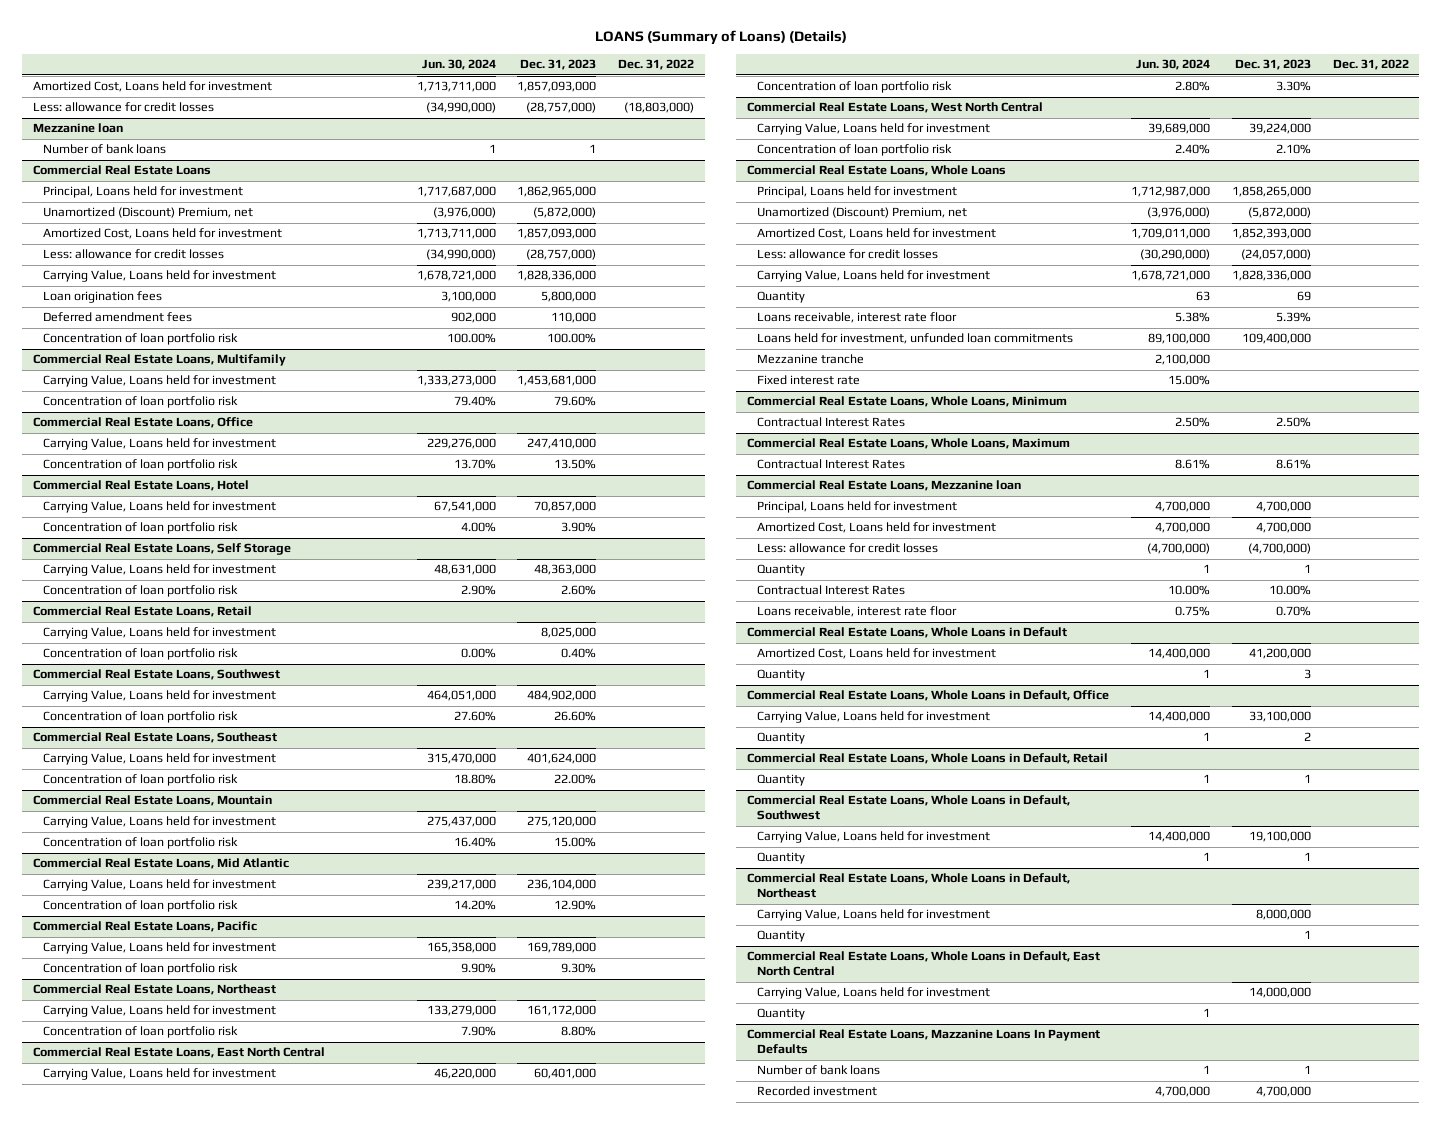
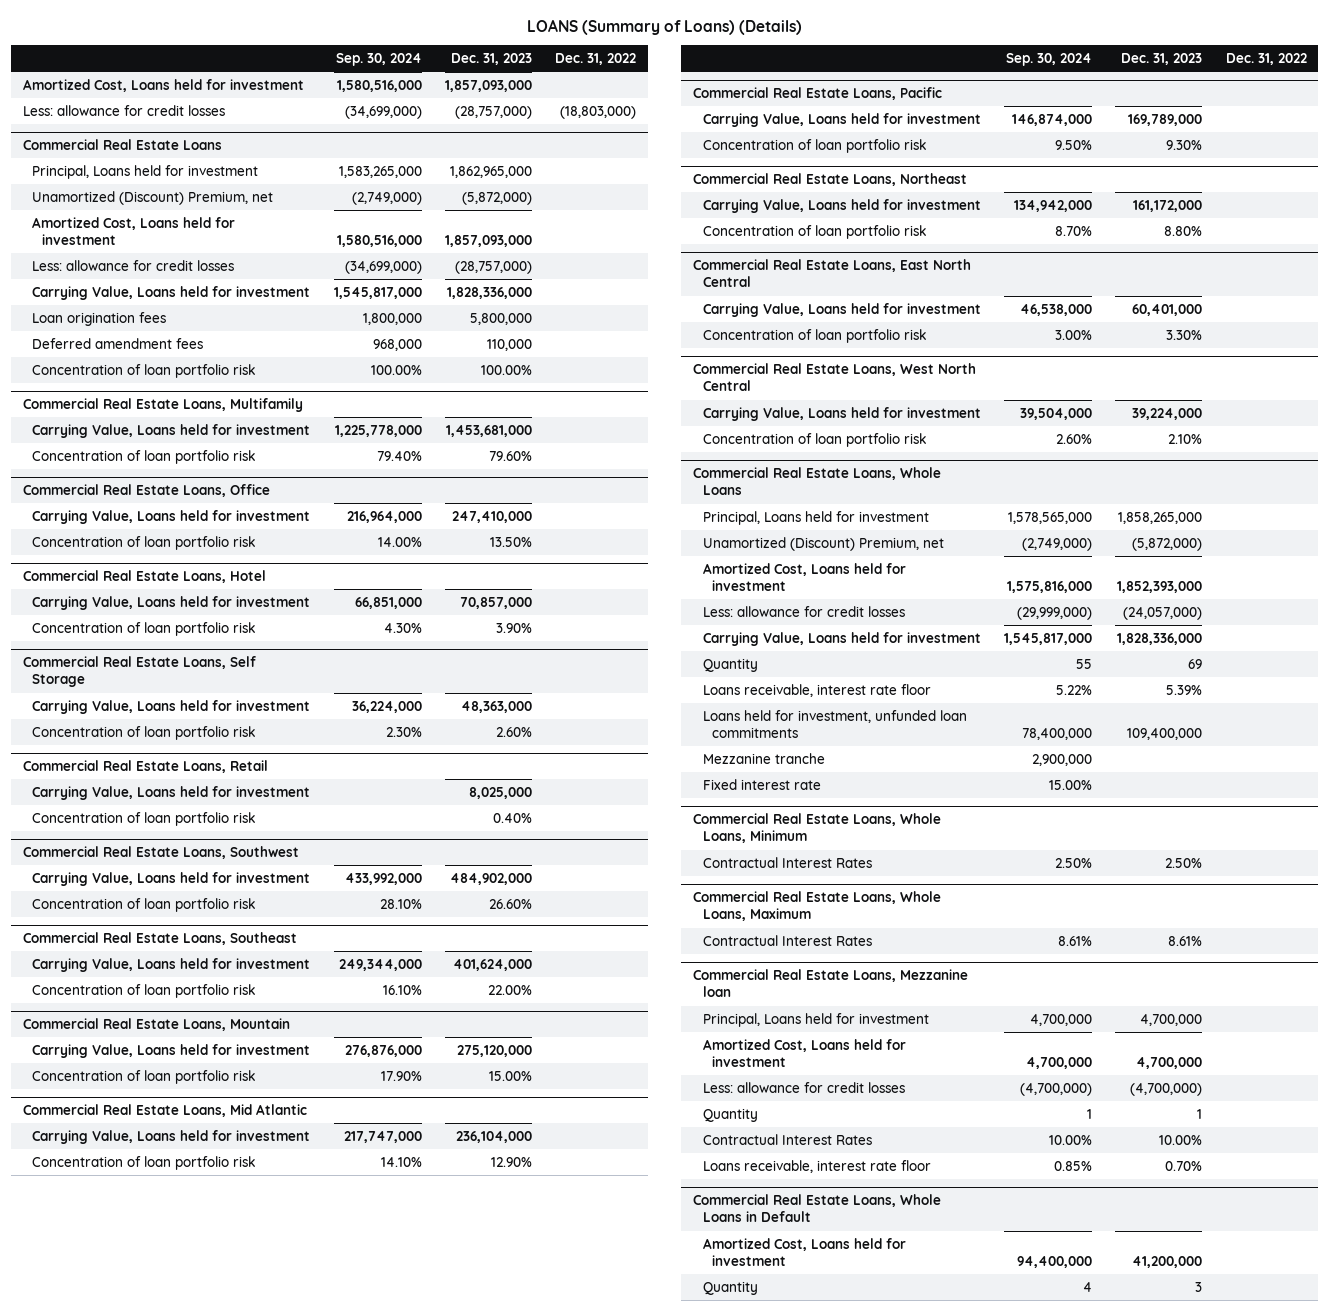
- | Jun. 30, 2024 | Dec. 31, 2023 | Dec. 31, 2022
+ | Sep. 30, 2024 | Dec. 31, 2023 | Dec. 31, 2022
- Mezzanine loan
- Number of bank loans | 1 | 1 |
- Commercial Real Estate Loans, Whole Loans in Default, Office
- Carrying Value, Loans held for investment | 14,400,000 | 33,100,000 |
- Quantity | 1 | 2 |
- Commercial Real Estate Loans, Whole Loans in Default, Retail
- Quantity | 1 | 1 |
- Commercial Real Estate Loans, Whole Loans in Default, Southwest
- Carrying Value, Loans held for investment | 14,400,000 | 19,100,000 |
- Quantity | 1 | 1 |
- Commercial Real Estate Loans, Whole Loans in Default, Northeast
- Carrying Value, Loans held for investment | | 8,000,000 |
- Quantity | | 1 |
- Commercial Real Estate Loans, Whole Loans in Default, East North Central
- Carrying Value, Loans held for investment | | 14,000,000 |
- Quantity | 1 | |
- Commercial Real Estate Loans, Mazzanine Loans In Payment Defaults
- Number of bank loans | 1 | 1 |
- Recorded investment | 4,700,000 | 4,700,000 |

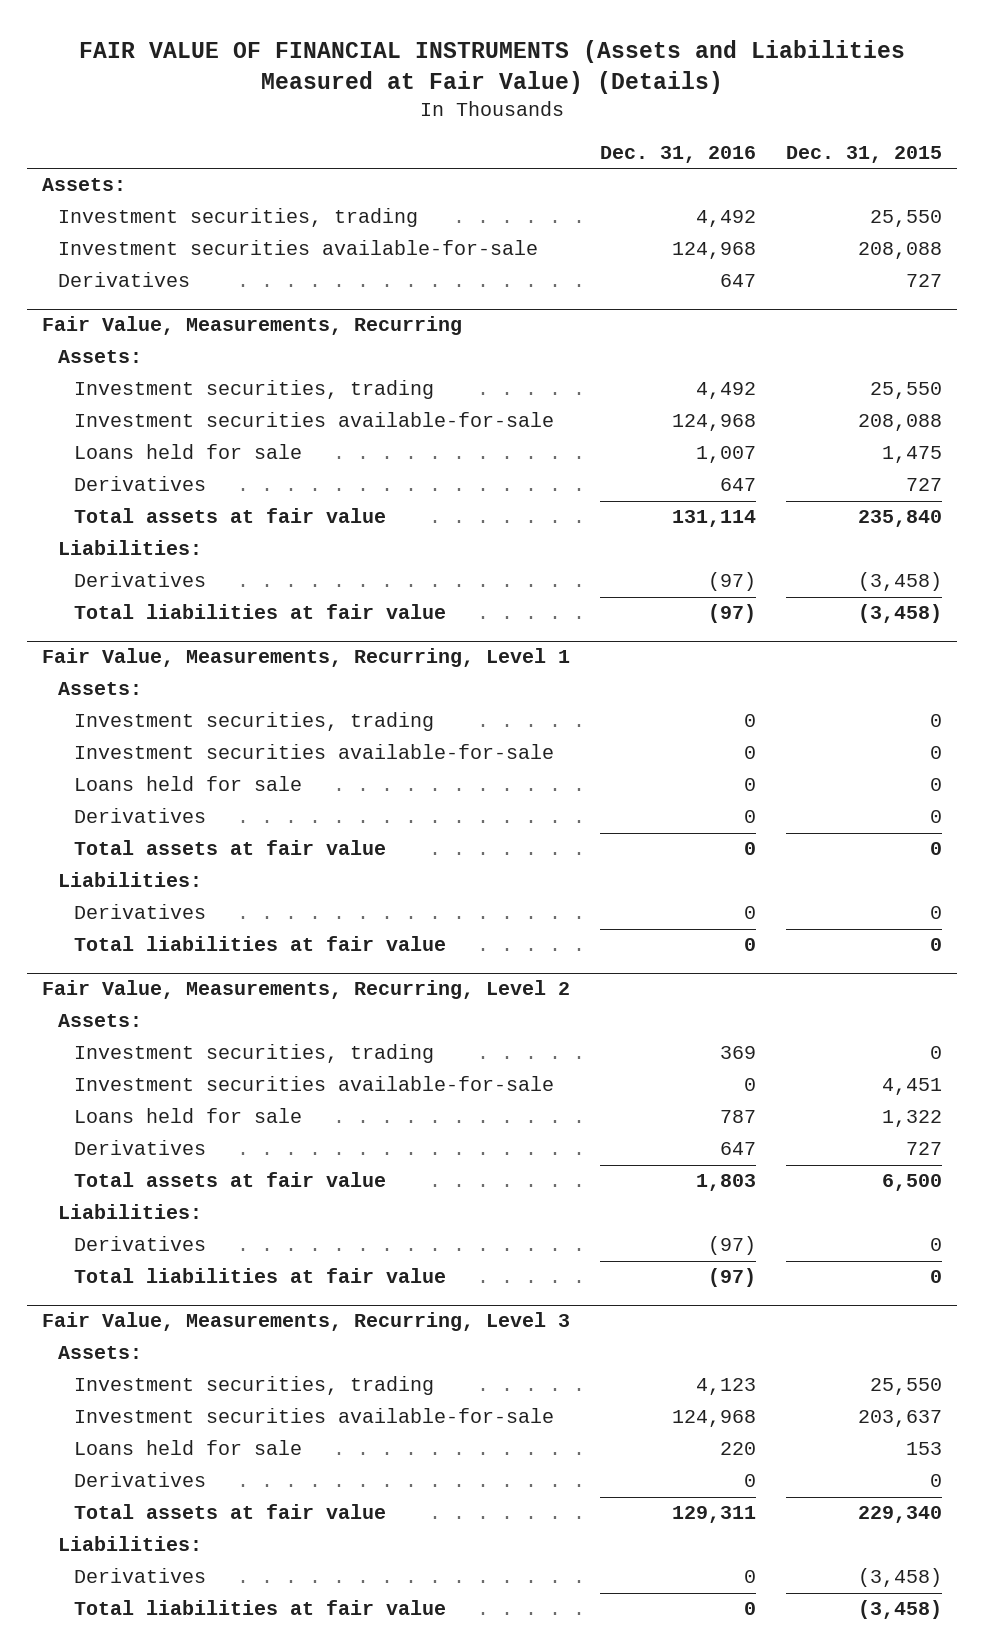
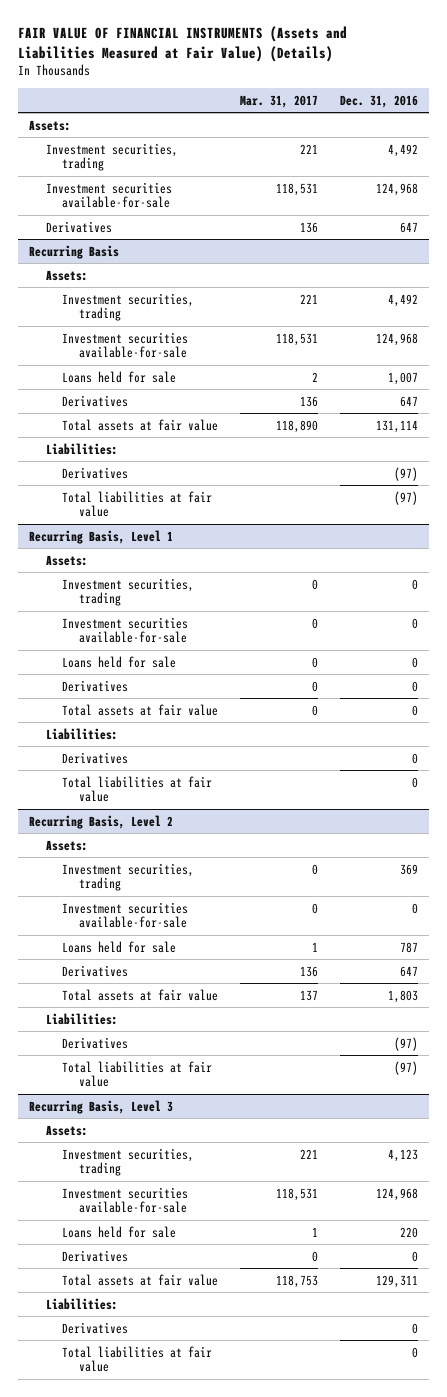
- | Dec. 31, 2016 | Dec. 31, 2015
+ | Mar. 31, 2017 | Dec. 31, 2016
- Fair Value, Measurements, Recurring
+ Recurring Basis
- Fair Value, Measurements, Recurring, Level 1
+ Recurring Basis, Level 1
- Fair Value, Measurements, Recurring, Level 2
+ Recurring Basis, Level 2
- Fair Value, Measurements, Recurring, Level 3
+ Recurring Basis, Level 3

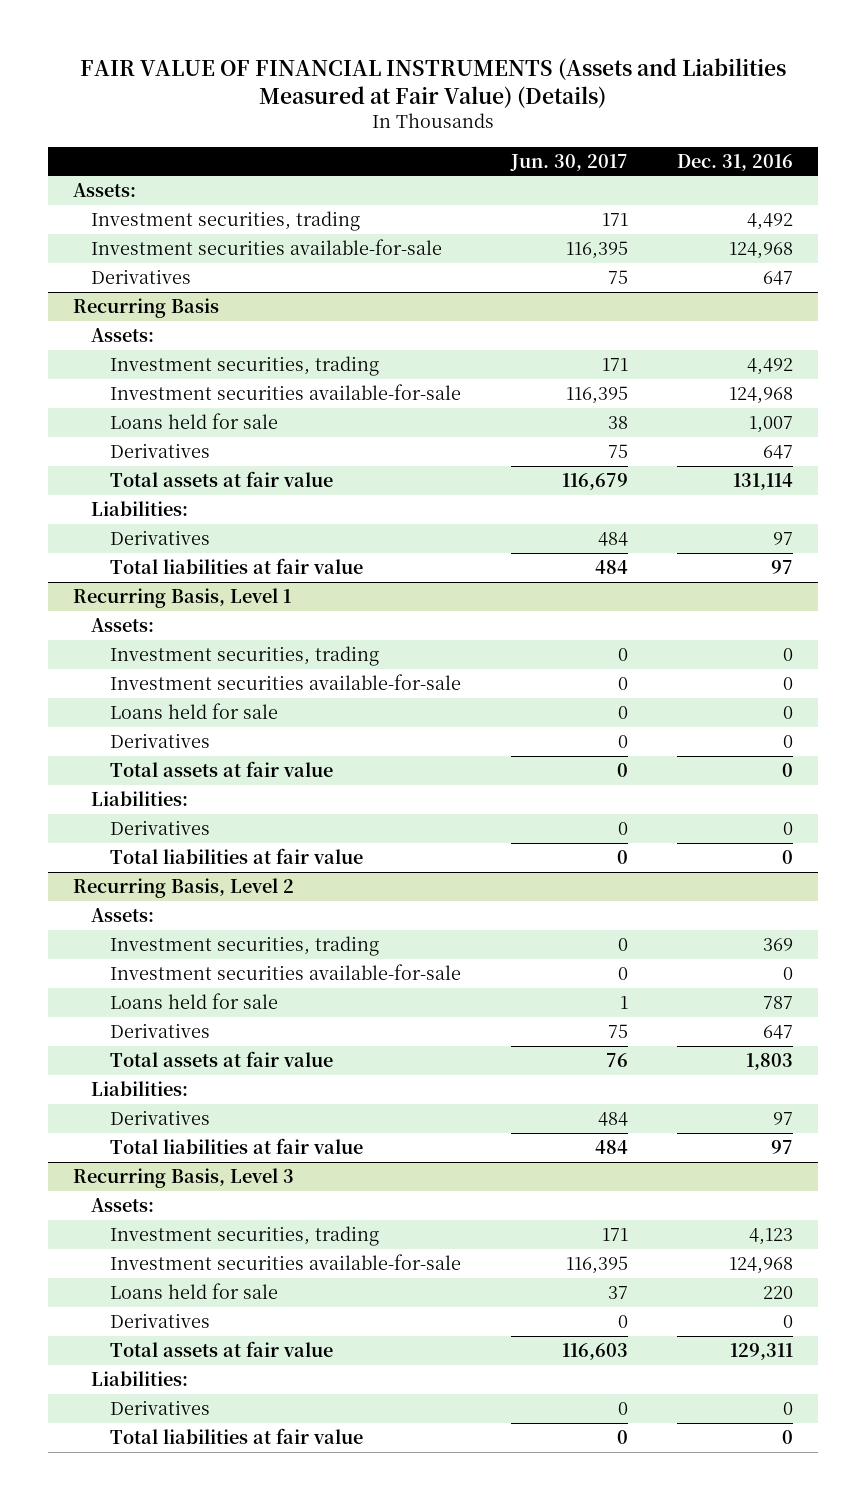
- | Mar. 31, 2017 | Dec. 31, 2016
+ | Jun. 30, 2017 | Dec. 31, 2016
@ Recurring Basis
- Derivatives | | (97)
- Total liabilities at fair value | | (97)
+ Derivatives | 484 | 97
+ Total liabilities at fair value | 484 | 97
@ Recurring Basis, Level 2
- Derivatives | | (97)
- Total liabilities at fair value | | (97)
+ Derivatives | 484 | 97
+ Total liabilities at fair value | 484 | 97

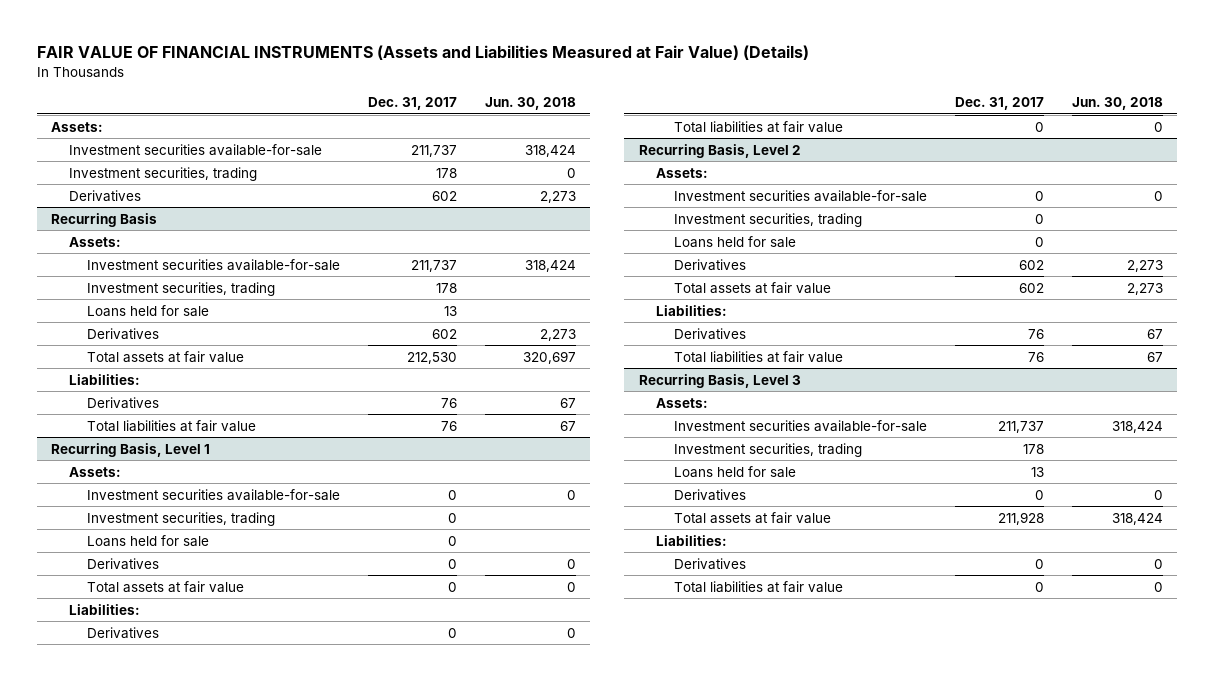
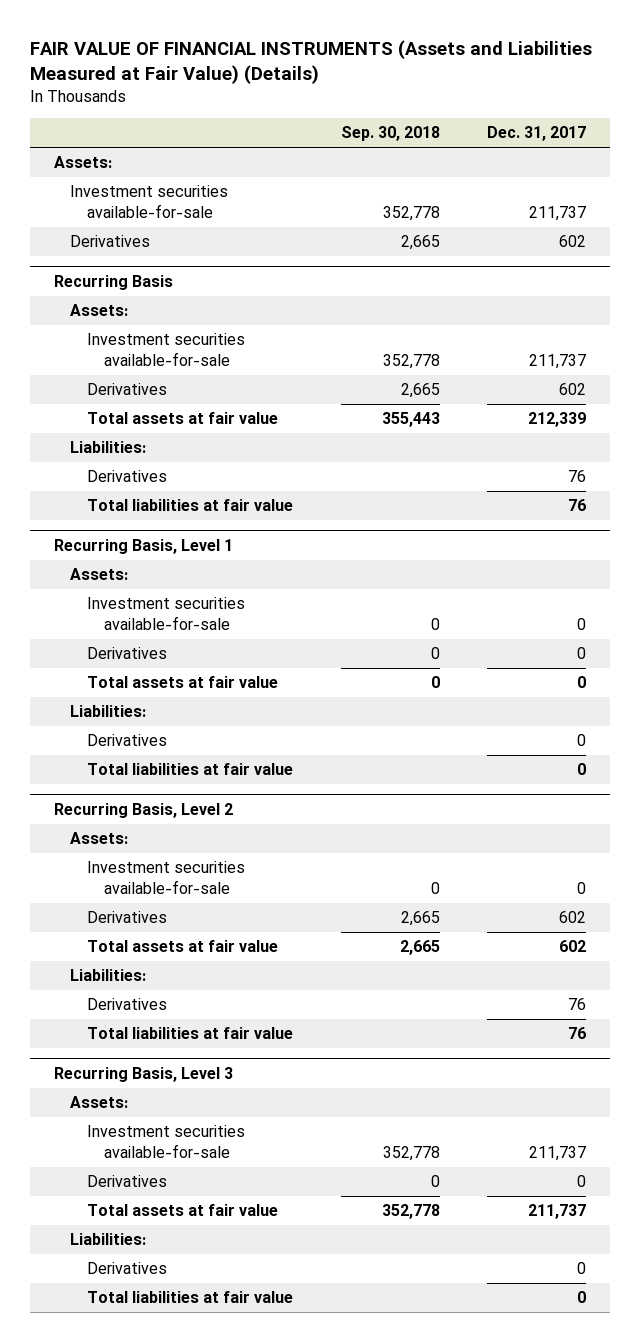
- | Dec. 31, 2017 | Jun. 30, 2018
+ | Sep. 30, 2018 | Dec. 31, 2017
- Investment securities, trading | 178 | 0
@ Recurring Basis
- Investment securities, trading | 178 |
- Loans held for sale | 13 |
- Total assets at fair value | 212,530 | 320,697
+ Total assets at fair value | 355,443 | 212,339
@ Recurring Basis, Level 1
- Investment securities, trading | 0 |
- Loans held for sale | 0 |
@ Recurring Basis, Level 2
- Investment securities, trading | 0 |
- Loans held for sale | 0 |
@ Recurring Basis, Level 3
- Investment securities, trading | 178 |
- Loans held for sale | 13 |
- Total assets at fair value | 211,928 | 318,424
+ Total assets at fair value | 352,778 | 211,737

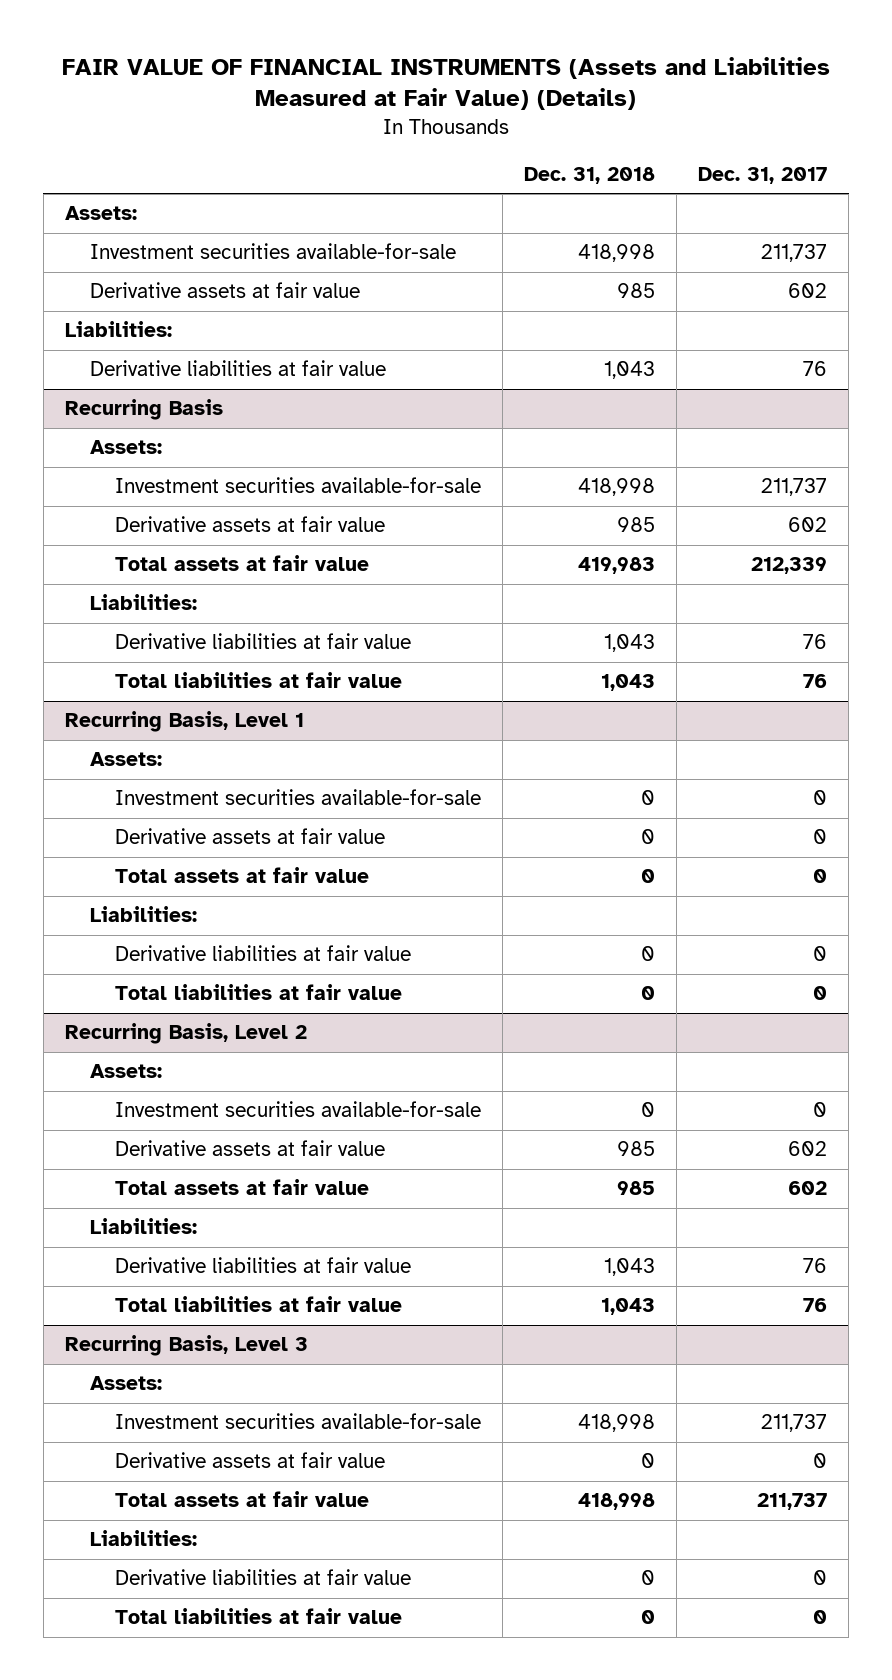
- | Sep. 30, 2018 | Dec. 31, 2017
+ | Dec. 31, 2018 | Dec. 31, 2017
- Derivatives | 2,665 | 602
+ Derivative assets at fair value | 985 | 602
+ Liabilities:
+ Derivative liabilities at fair value | 1,043 | 76
@ Recurring Basis
- Derivatives | 2,665 | 602
+ Derivative assets at fair value | 985 | 602
- Derivatives | | 76
+ Derivative liabilities at fair value | 1,043 | 76
@ Recurring Basis, Level 1
- Derivatives | 0 | 0
+ Derivative assets at fair value | 0 | 0
- Derivatives | | 0
+ Derivative liabilities at fair value | 0 | 0
@ Recurring Basis, Level 2
- Derivatives | 2,665 | 602
+ Derivative assets at fair value | 985 | 602
- Derivatives | | 76
+ Derivative liabilities at fair value | 1,043 | 76
@ Recurring Basis, Level 3
- Derivatives | 0 | 0
+ Derivative assets at fair value | 0 | 0
- Derivatives | | 0
+ Derivative liabilities at fair value | 0 | 0

